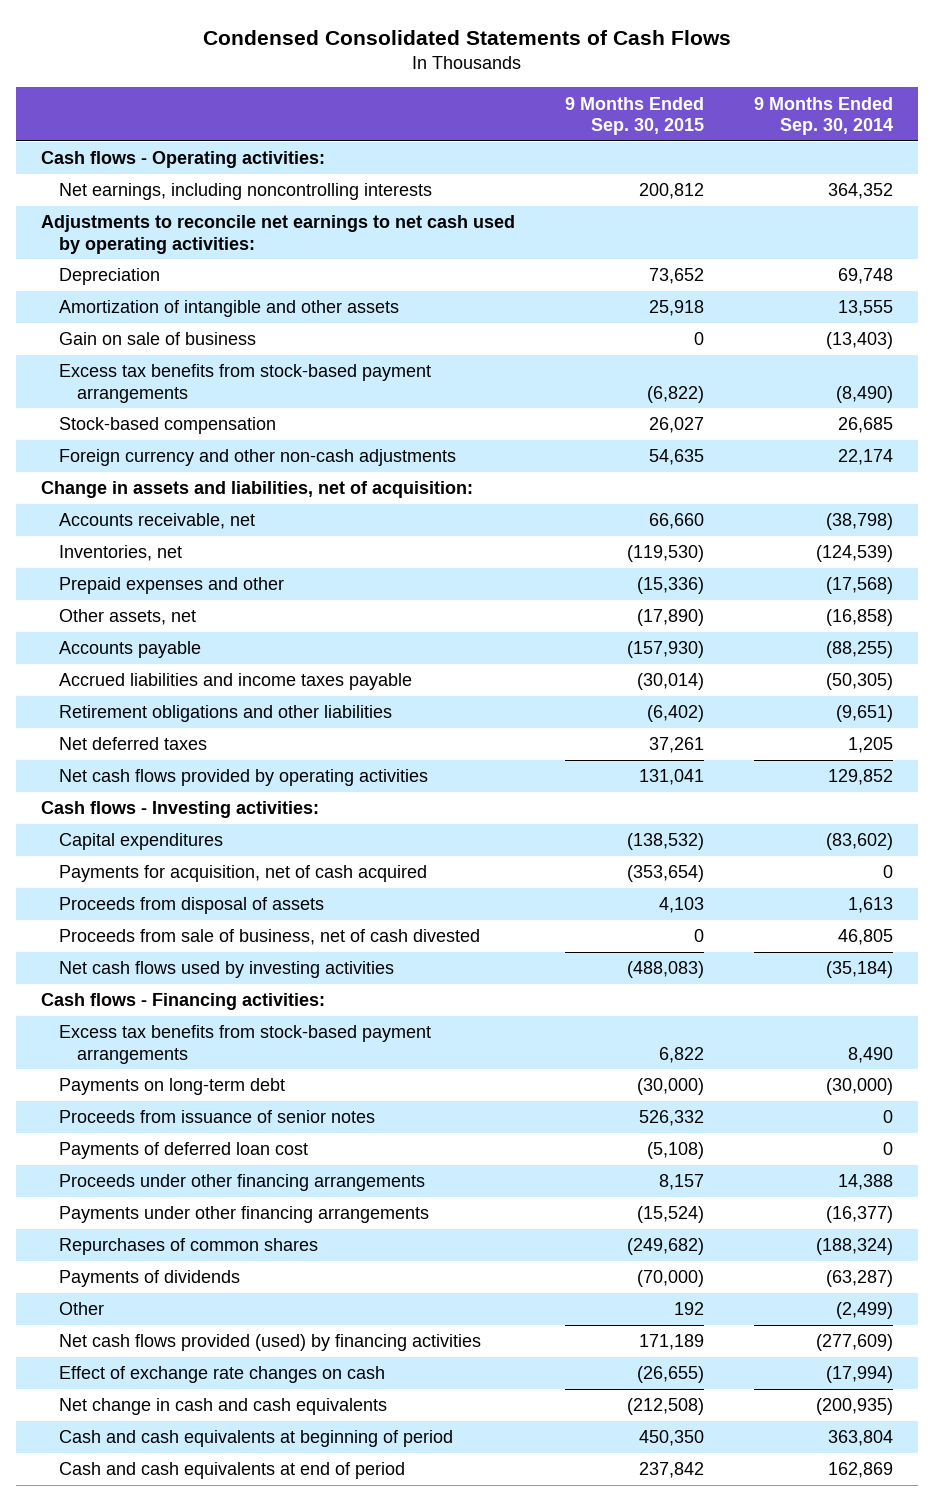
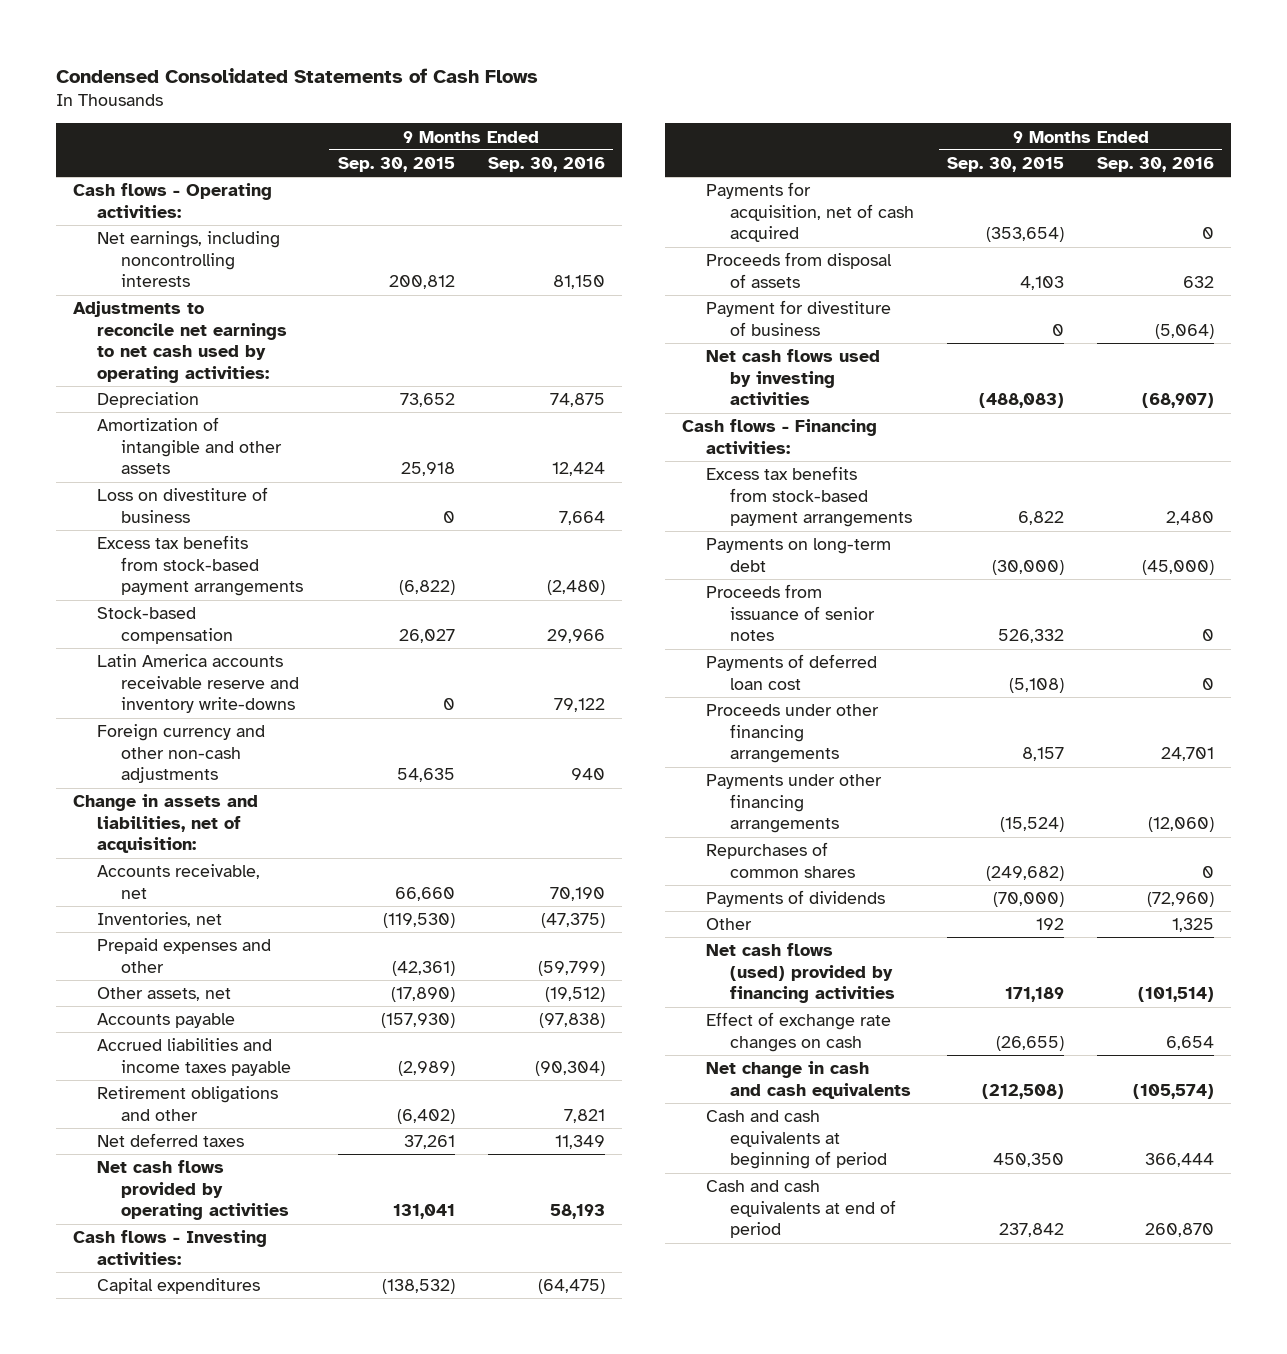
- | 9 Months Ended Sep. 30, 2015 | 9 Months Ended Sep. 30, 2014
+ | 9 Months Ended Sep. 30, 2015 | 9 Months Ended Sep. 30, 2016
- Gain on sale of business | 0 | (13,403)
+ Loss on divestiture of business | 0 | 7,664
+ Latin America accounts receivable reserve and inventory write-downs | 0 | 79,122
- Prepaid expenses and other | (15,336) | (17,568)
+ Prepaid expenses and other | (42,361) | (59,799)
- Accrued liabilities and income taxes payable | (30,014) | (50,305)
- Retirement obligations and other liabilities | (6,402) | (9,651)
+ Accrued liabilities and income taxes payable | (2,989) | (90,304)
+ Retirement obligations and other | (6,402) | 7,821
- Proceeds from sale of business, net of cash divested | 0 | 46,805
+ Payment for divestiture of business | 0 | (5,064)
- Net cash flows provided (used) by financing activities | 171,189 | (277,609)
+ Net cash flows (used) provided by financing activities | 171,189 | (101,514)

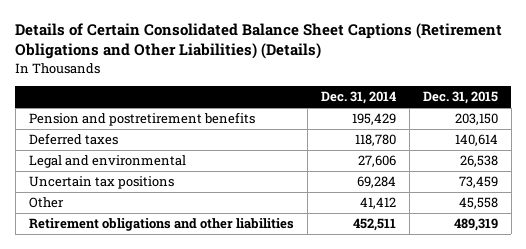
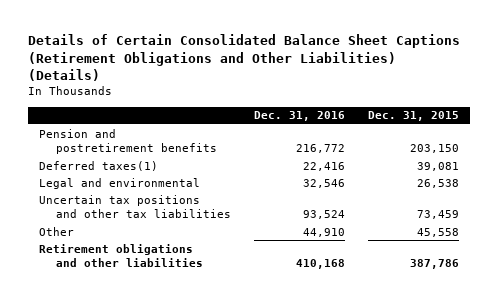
- | Dec. 31, 2014 | Dec. 31, 2015
+ | Dec. 31, 2016 | Dec. 31, 2015
- Deferred taxes | 118,780 | 140,614
+ Deferred taxes(1) | 22,416 | 39,081
- Uncertain tax positions | 69,284 | 73,459
+ Uncertain tax positions and other tax liabilities | 93,524 | 73,459
- Retirement obligations and other liabilities | 452,511 | 489,319
+ Retirement obligations and other liabilities | 410,168 | 387,786

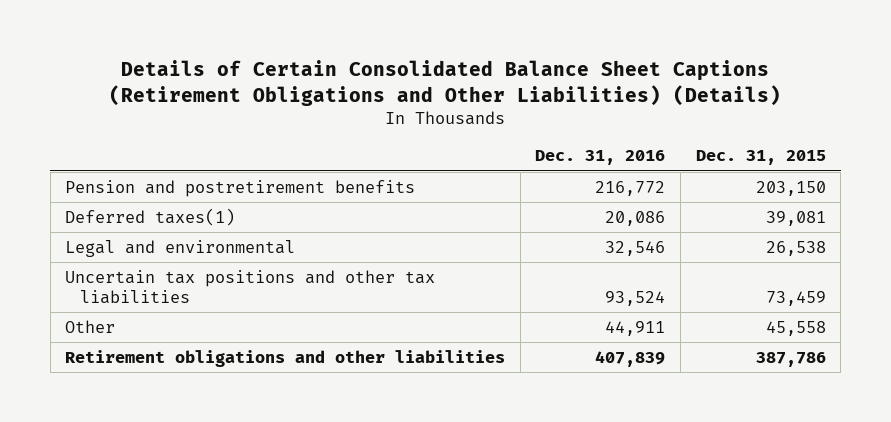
- Deferred taxes(1) | 22,416 | 39,081
+ Deferred taxes(1) | 20,086 | 39,081
- Other | 44,910 | 45,558
- Retirement obligations and other liabilities | 410,168 | 387,786
+ Other | 44,911 | 45,558
+ Retirement obligations and other liabilities | 407,839 | 387,786

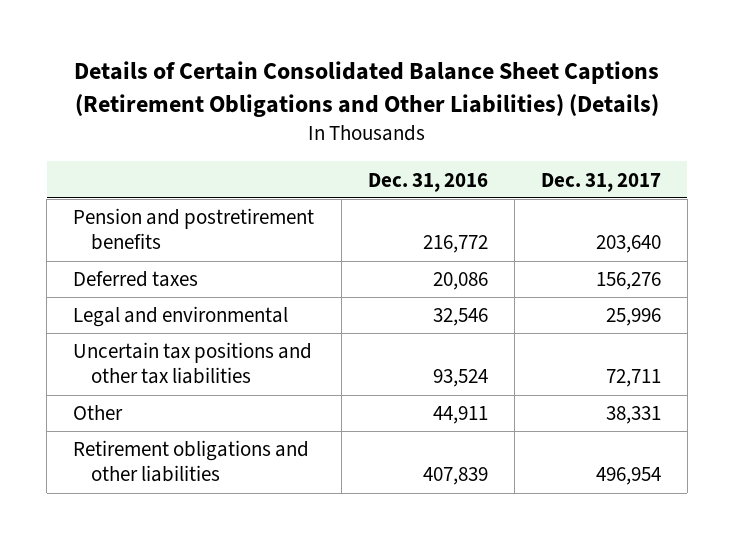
- | Dec. 31, 2016 | Dec. 31, 2015
+ | Dec. 31, 2016 | Dec. 31, 2017
- Deferred taxes(1) | 20,086 | 39,081
+ Deferred taxes | 20,086 | 156,276

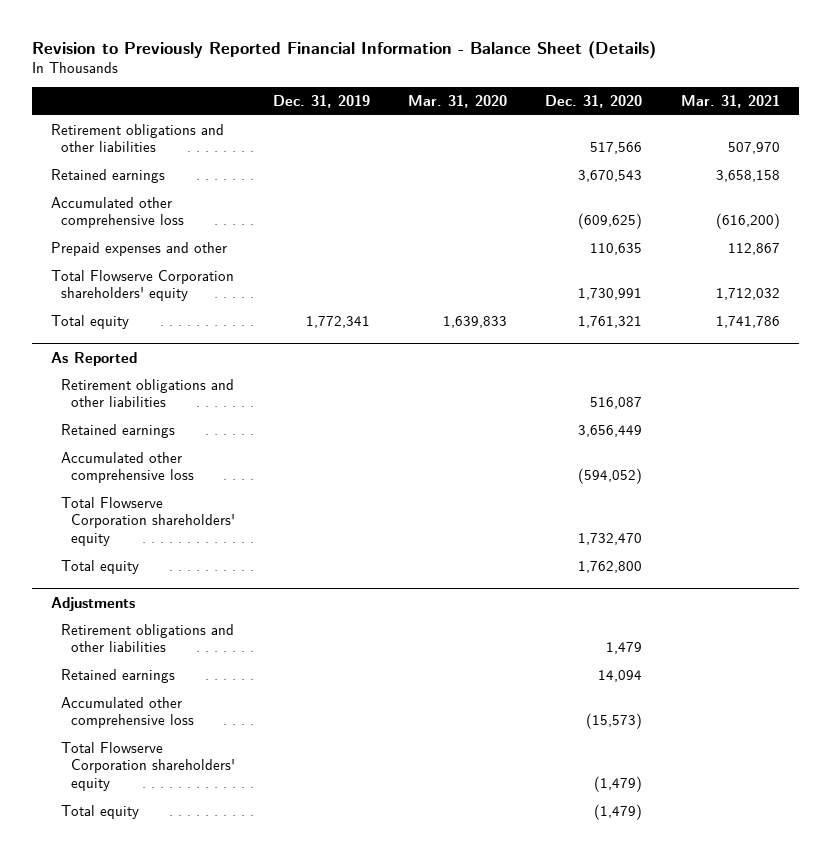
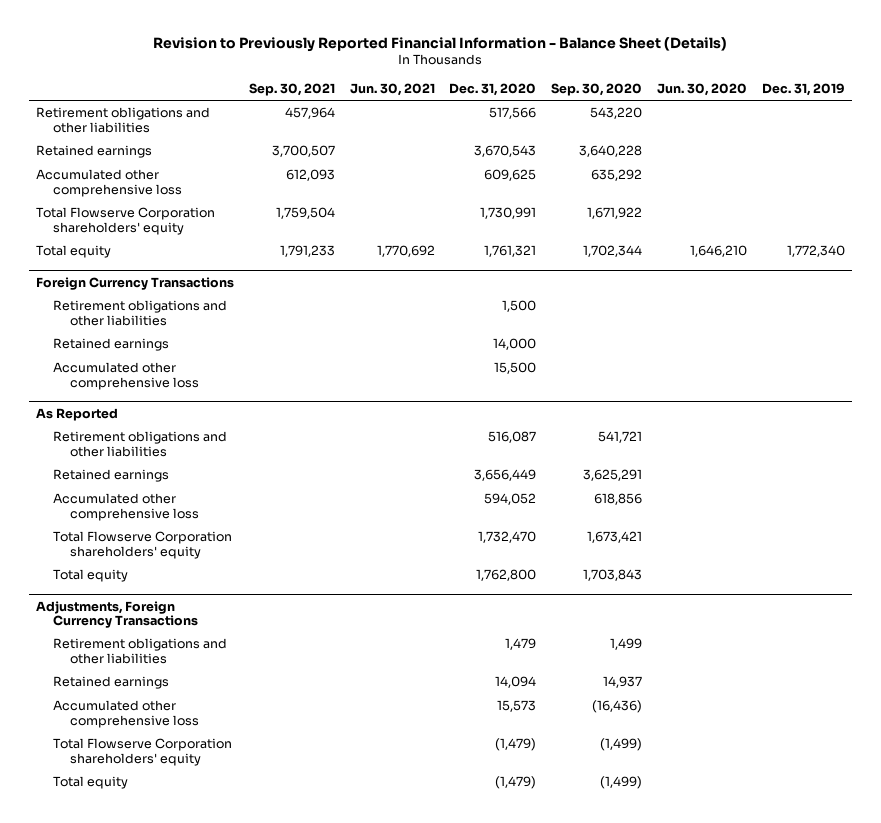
- | Dec. 31, 2019 | Mar. 31, 2020 | Dec. 31, 2020 | Mar. 31, 2021
+ | Sep. 30, 2021 | Jun. 30, 2021 | Dec. 31, 2020 | Sep. 30, 2020 | Jun. 30, 2020 | Dec. 31, 2019
- Accumulated other comprehensive loss | | | (609,625) | (616,200)
- Prepaid expenses and other | | | 110,635 | 112,867
+ Accumulated other comprehensive loss | 612,093 | | 609,625 | 635,292 | |
- Total equity | 1,772,341 | 1,639,833 | 1,761,321 | 1,741,786
+ Total equity | 1,791,233 | 1,770,692 | 1,761,321 | 1,702,344 | 1,646,210 | 1,772,340
+ Foreign Currency Transactions
+ Retirement obligations and other liabilities | | | 1,500 | | |
+ Retained earnings | | | 14,000 | | |
+ Accumulated other comprehensive loss | | | 15,500 | | |
@ As Reported
- Accumulated other comprehensive loss | | | (594,052) |
+ Accumulated other comprehensive loss | | | 594,052 | 618,856 | |
- Adjustments
+ Adjustments, Foreign Currency Transactions
- Accumulated other comprehensive loss | | | (15,573) |
+ Accumulated other comprehensive loss | | | 15,573 | (16,436) | |

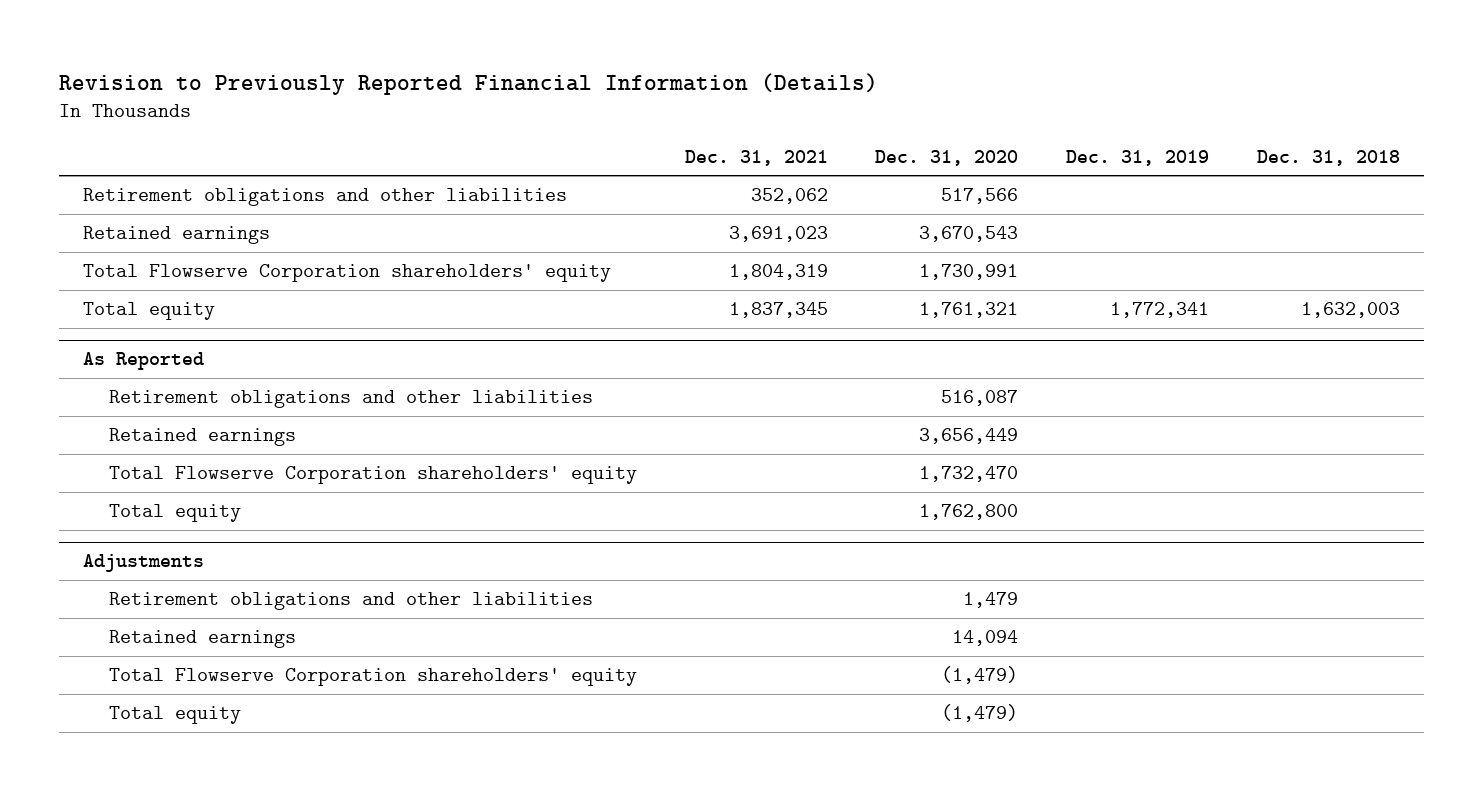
- Revision to Previously Reported Financial Information - Balance Sheet (Details)
+ Revision to Previously Reported Financial Information (Details)
- | Sep. 30, 2021 | Jun. 30, 2021 | Dec. 31, 2020 | Sep. 30, 2020 | Jun. 30, 2020 | Dec. 31, 2019
+ | Dec. 31, 2021 | Dec. 31, 2020 | Dec. 31, 2019 | Dec. 31, 2018
- Accumulated other comprehensive loss | 612,093 | | 609,625 | 635,292 | |
- Total equity | 1,791,233 | 1,770,692 | 1,761,321 | 1,702,344 | 1,646,210 | 1,772,340
- Foreign Currency Transactions
- Retirement obligations and other liabilities | | | 1,500 | | |
- Retained earnings | | | 14,000 | | |
- Accumulated other comprehensive loss | | | 15,500 | | |
+ Total equity | 1,837,345 | 1,761,321 | 1,772,341 | 1,632,003
@ As Reported
- Accumulated other comprehensive loss | | | 594,052 | 618,856 | |
- Adjustments, Foreign Currency Transactions
+ Adjustments
- Accumulated other comprehensive loss | | | 15,573 | (16,436) | |

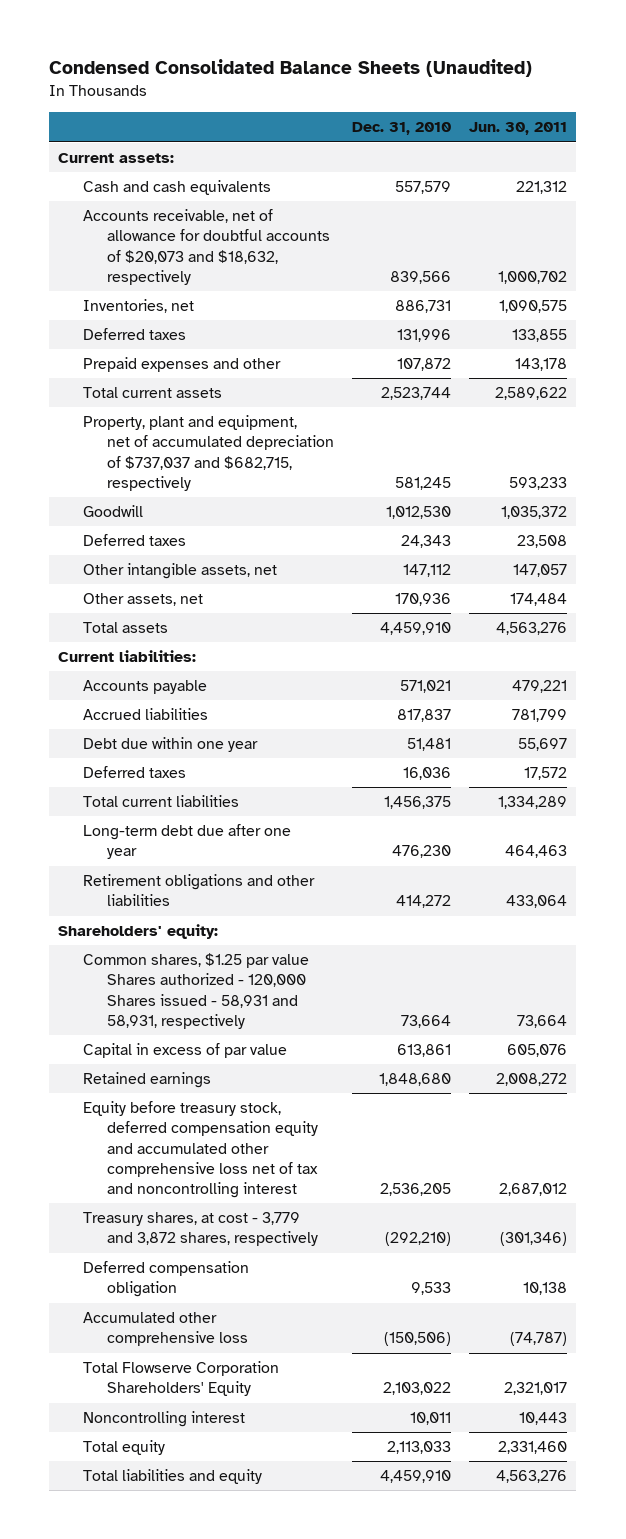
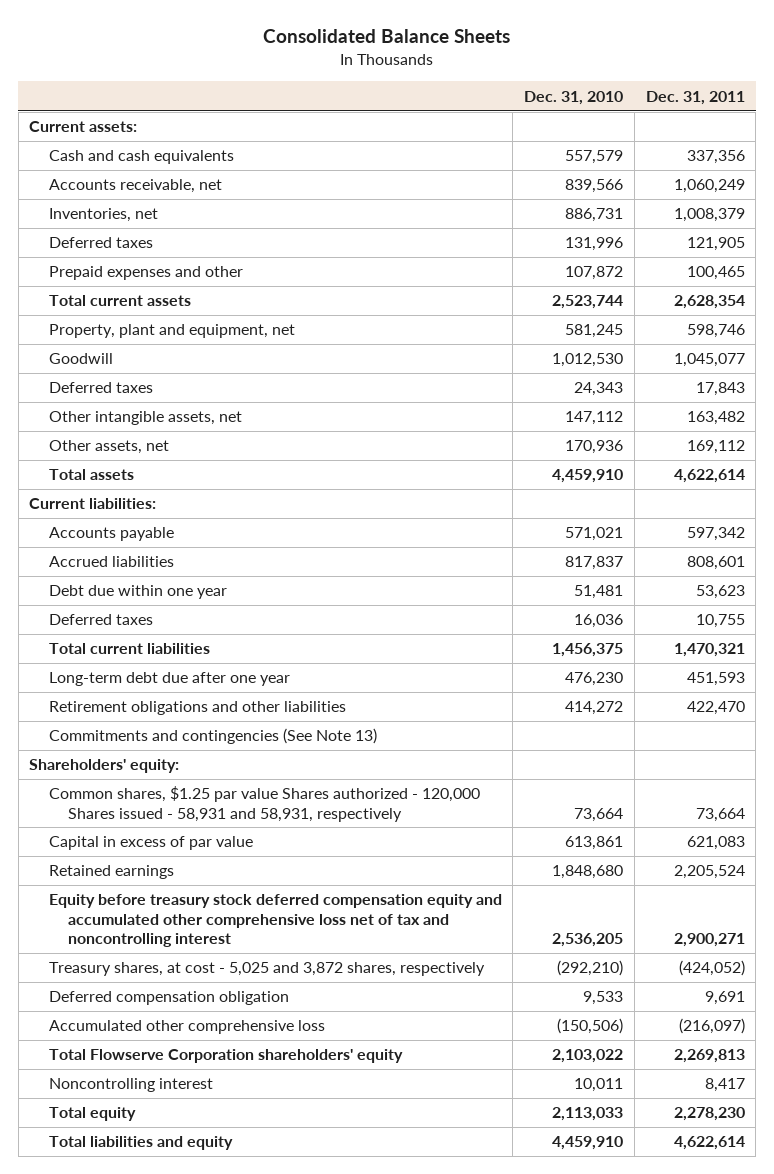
- Condensed Consolidated Balance Sheets (Unaudited)
+ Consolidated Balance Sheets
- | Dec. 31, 2010 | Jun. 30, 2011
+ | Dec. 31, 2010 | Dec. 31, 2011
- Accounts receivable, net of allowance for doubtful accounts of $20,073 and $18,632, respectively | 839,566 | 1,000,702
+ Accounts receivable, net | 839,566 | 1,060,249
- Property, plant and equipment, net of accumulated depreciation of $737,037 and $682,715, respectively | 581,245 | 593,233
+ Property, plant and equipment, net | 581,245 | 598,746
+ Commitments and contingencies (See Note 13)
- Equity before treasury stock, deferred compensation equity and accumulated other comprehensive loss net of tax and noncontrolling interest | 2,536,205 | 2,687,012
- Treasury shares, at cost - 3,779 and 3,872 shares, respectively | (292,210) | (301,346)
+ Equity before treasury stock deferred compensation equity and accumulated other comprehensive loss net of tax and noncontrolling interest | 2,536,205 | 2,900,271
+ Treasury shares, at cost - 5,025 and 3,872 shares, respectively | (292,210) | (424,052)
- Total Flowserve Corporation Shareholders' Equity | 2,103,022 | 2,321,017
+ Total Flowserve Corporation shareholders' equity | 2,103,022 | 2,269,813

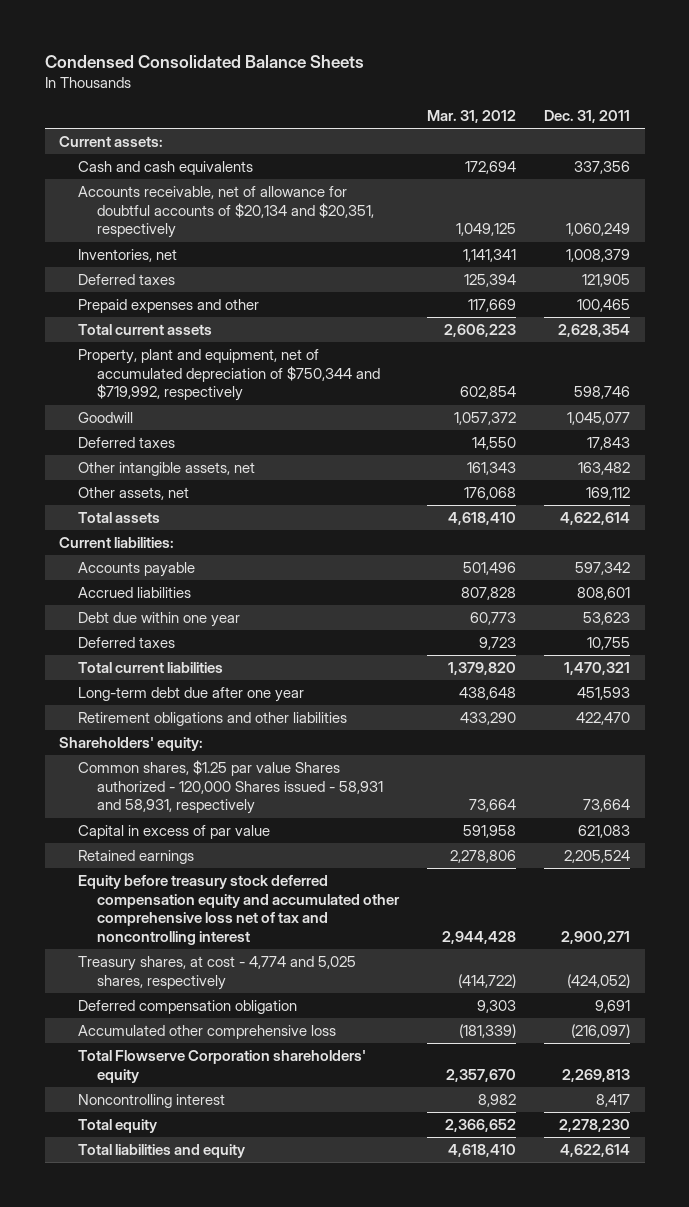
- Consolidated Balance Sheets
+ Condensed Consolidated Balance Sheets
- | Dec. 31, 2010 | Dec. 31, 2011
+ | Mar. 31, 2012 | Dec. 31, 2011
- Accounts receivable, net | 839,566 | 1,060,249
+ Accounts receivable, net of allowance for doubtful accounts of $20,134 and $20,351, respectively | 1,049,125 | 1,060,249
- Property, plant and equipment, net | 581,245 | 598,746
+ Property, plant and equipment, net of accumulated depreciation of $750,344 and $719,992, respectively | 602,854 | 598,746
- Commitments and contingencies (See Note 13)
- Treasury shares, at cost - 5,025 and 3,872 shares, respectively | (292,210) | (424,052)
+ Treasury shares, at cost - 4,774 and 5,025 shares, respectively | (414,722) | (424,052)

